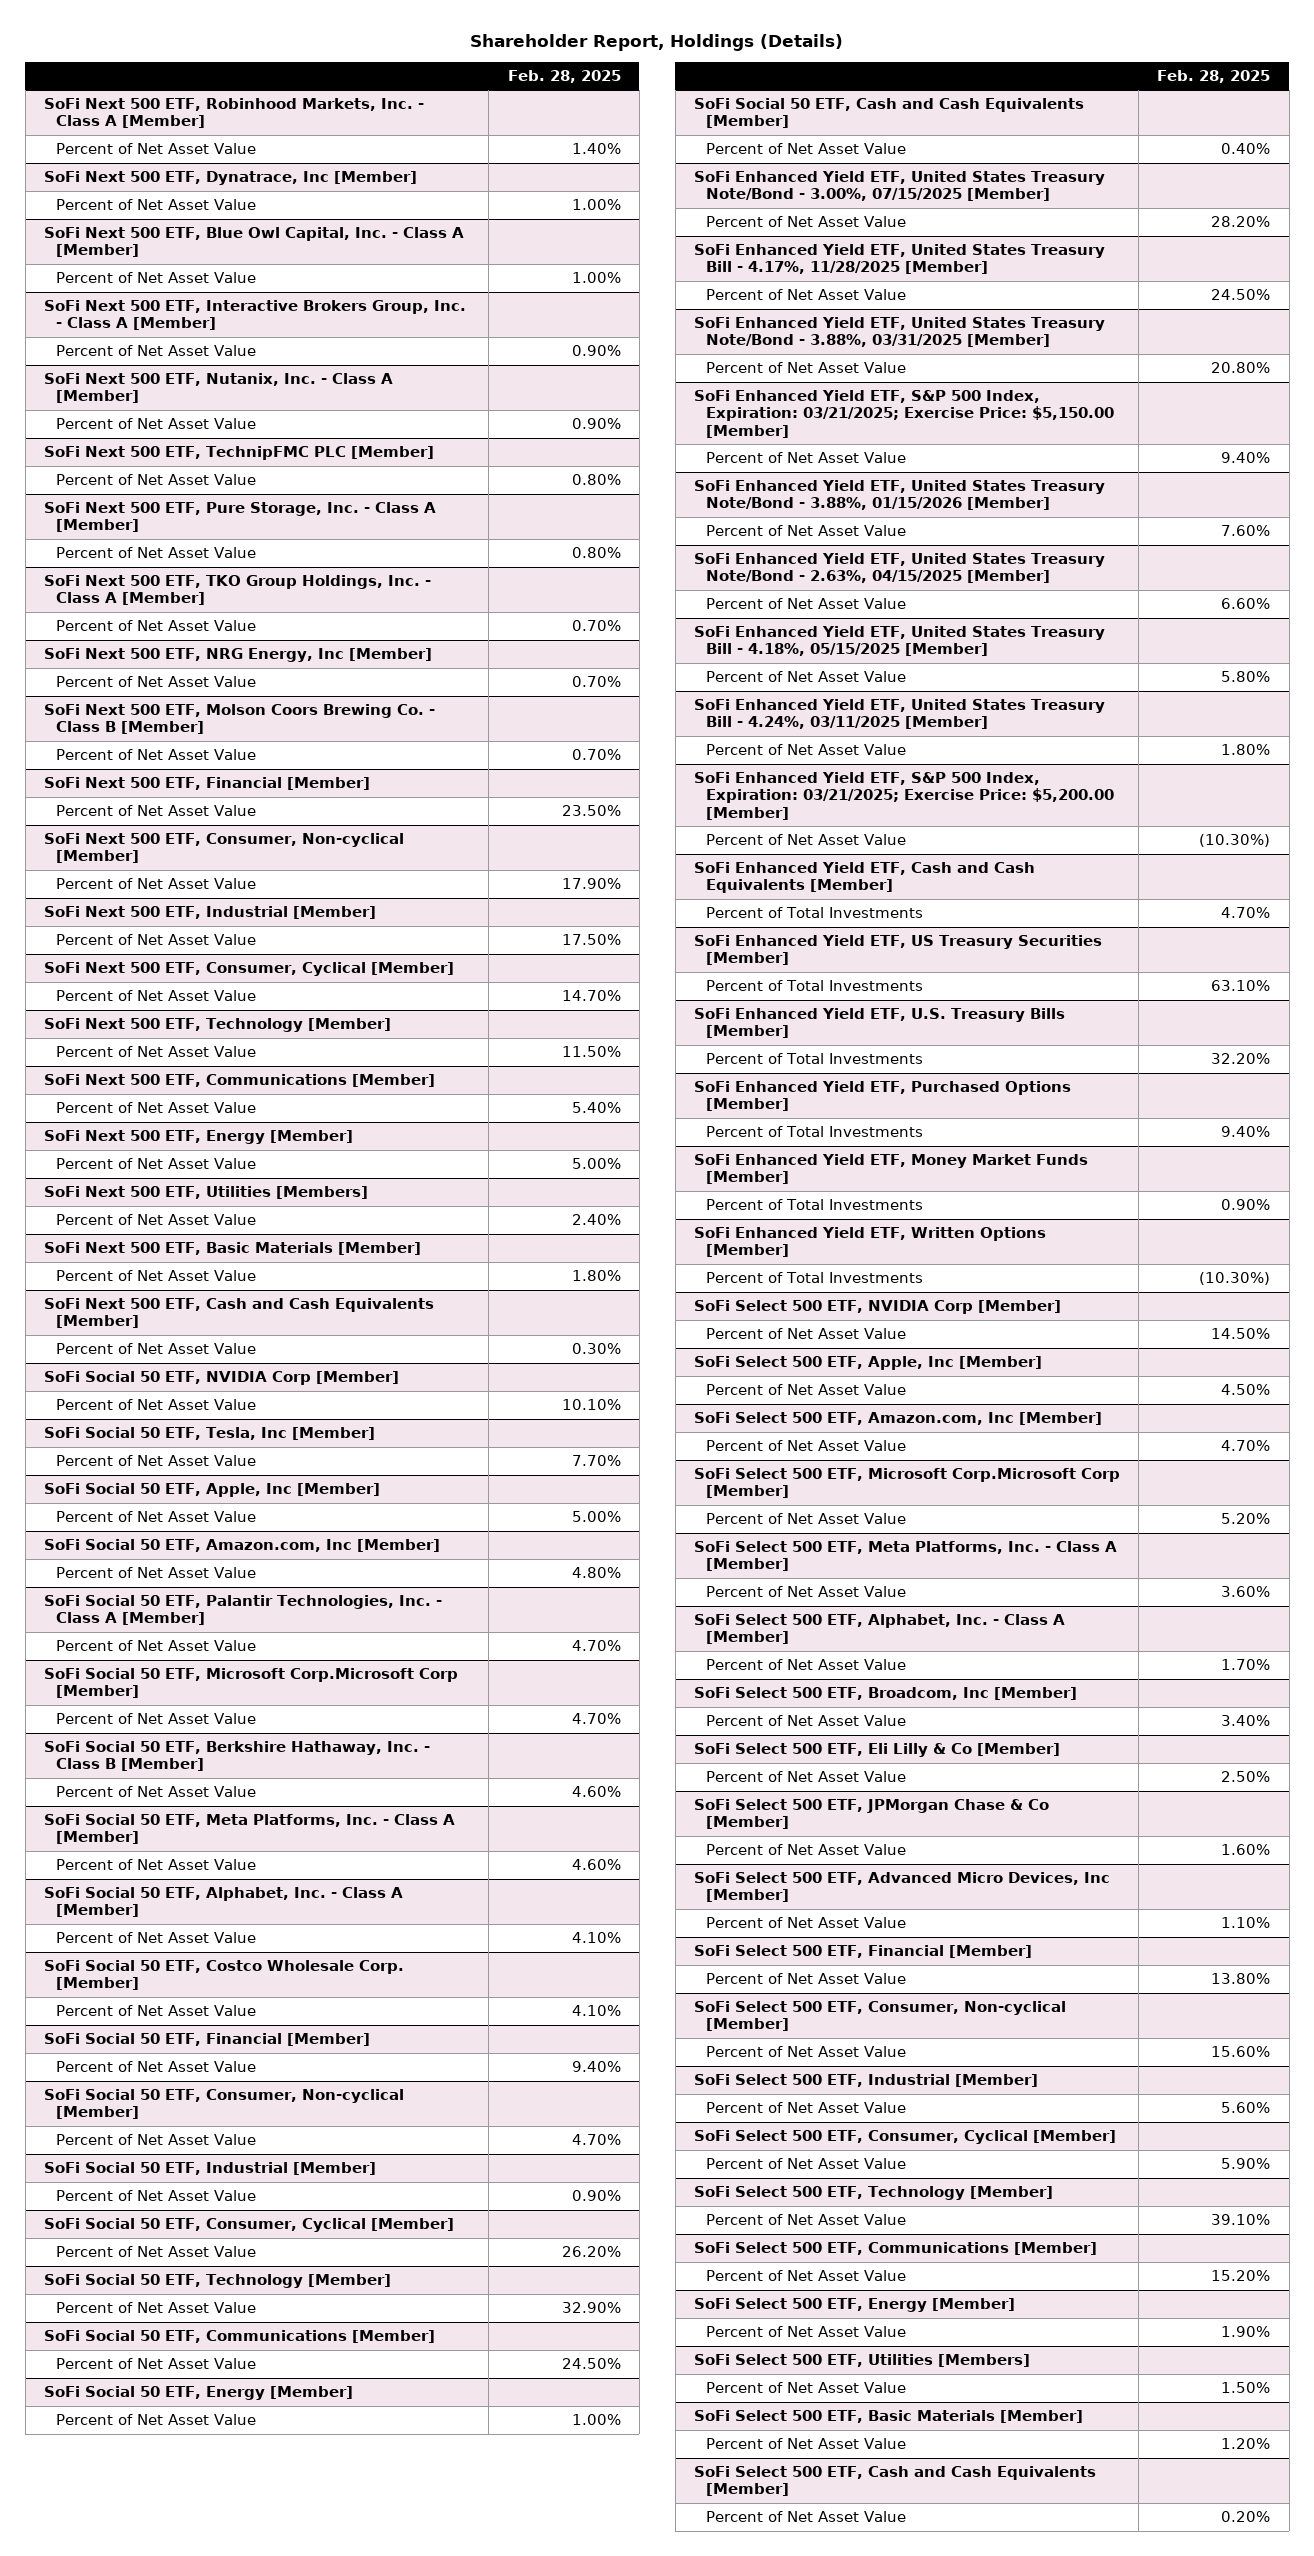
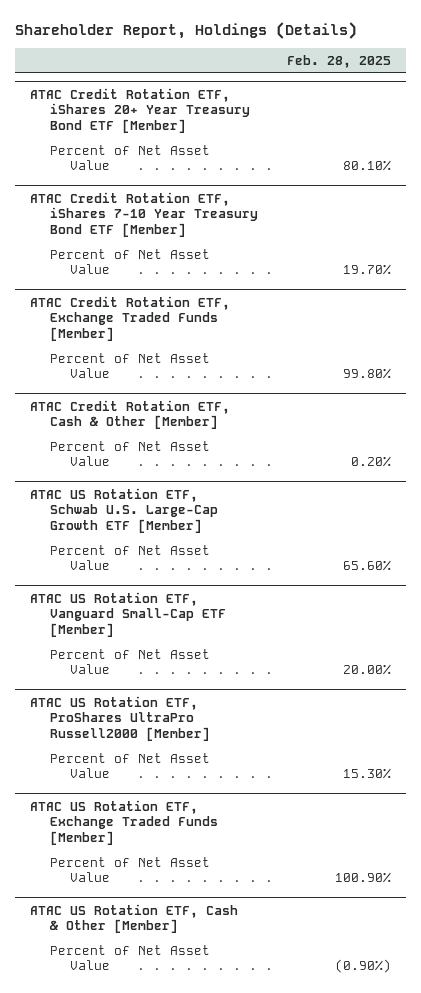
- SoFi Next 500 ETF, Robinhood Markets, Inc. - Class A [Member]
- Percent of Net Asset Value | 1.40%
- SoFi Next 500 ETF, Dynatrace, Inc [Member]
- Percent of Net Asset Value | 1.00%
- SoFi Next 500 ETF, Blue Owl Capital, Inc. - Class A [Member]
- Percent of Net Asset Value | 1.00%
- SoFi Next 500 ETF, Interactive Brokers Group, Inc. - Class A [Member]
- Percent of Net Asset Value | 0.90%
- SoFi Next 500 ETF, Nutanix, Inc. - Class A [Member]
- Percent of Net Asset Value | 0.90%
- SoFi Next 500 ETF, TechnipFMC PLC [Member]
- Percent of Net Asset Value | 0.80%
- SoFi Next 500 ETF, Pure Storage, Inc. - Class A [Member]
- Percent of Net Asset Value | 0.80%
- SoFi Next 500 ETF, TKO Group Holdings, Inc. - Class A [Member]
- Percent of Net Asset Value | 0.70%
- SoFi Next 500 ETF, NRG Energy, Inc [Member]
- Percent of Net Asset Value | 0.70%
- SoFi Next 500 ETF, Molson Coors Brewing Co. - Class B [Member]
- Percent of Net Asset Value | 0.70%
- SoFi Next 500 ETF, Financial [Member]
- Percent of Net Asset Value | 23.50%
- SoFi Next 500 ETF, Consumer, Non-cyclical [Member]
- Percent of Net Asset Value | 17.90%
- SoFi Next 500 ETF, Industrial [Member]
- Percent of Net Asset Value | 17.50%
- SoFi Next 500 ETF, Consumer, Cyclical [Member]
- Percent of Net Asset Value | 14.70%
- SoFi Next 500 ETF, Technology [Member]
- Percent of Net Asset Value | 11.50%
- SoFi Next 500 ETF, Communications [Member]
- Percent of Net Asset Value | 5.40%
- SoFi Next 500 ETF, Energy [Member]
- Percent of Net Asset Value | 5.00%
- SoFi Next 500 ETF, Utilities [Members]
- Percent of Net Asset Value | 2.40%
- SoFi Next 500 ETF, Basic Materials [Member]
- Percent of Net Asset Value | 1.80%
- SoFi Next 500 ETF, Cash and Cash Equivalents [Member]
- Percent of Net Asset Value | 0.30%
- SoFi Social 50 ETF, NVIDIA Corp [Member]
- Percent of Net Asset Value | 10.10%
- SoFi Social 50 ETF, Tesla, Inc [Member]
- Percent of Net Asset Value | 7.70%
- SoFi Social 50 ETF, Apple, Inc [Member]
- Percent of Net Asset Value | 5.00%
- SoFi Social 50 ETF, Amazon.com, Inc [Member]
- Percent of Net Asset Value | 4.80%
- SoFi Social 50 ETF, Palantir Technologies, Inc. - Class A [Member]
- Percent of Net Asset Value | 4.70%
- SoFi Social 50 ETF, Microsoft Corp.Microsoft Corp [Member]
- Percent of Net Asset Value | 4.70%
- SoFi Social 50 ETF, Berkshire Hathaway, Inc. - Class B [Member]
- Percent of Net Asset Value | 4.60%
- SoFi Social 50 ETF, Meta Platforms, Inc. - Class A [Member]
- Percent of Net Asset Value | 4.60%
- SoFi Social 50 ETF, Alphabet, Inc. - Class A [Member]
- Percent of Net Asset Value | 4.10%
- SoFi Social 50 ETF, Costco Wholesale Corp. [Member]
- Percent of Net Asset Value | 4.10%
- SoFi Social 50 ETF, Financial [Member]
- Percent of Net Asset Value | 9.40%
- SoFi Social 50 ETF, Consumer, Non-cyclical [Member]
- Percent of Net Asset Value | 4.70%
- SoFi Social 50 ETF, Industrial [Member]
- Percent of Net Asset Value | 0.90%
- SoFi Social 50 ETF, Consumer, Cyclical [Member]
- Percent of Net Asset Value | 26.20%
- SoFi Social 50 ETF, Technology [Member]
- Percent of Net Asset Value | 32.90%
- SoFi Social 50 ETF, Communications [Member]
- Percent of Net Asset Value | 24.50%
- SoFi Social 50 ETF, Energy [Member]
- Percent of Net Asset Value | 1.00%
- SoFi Social 50 ETF, Cash and Cash Equivalents [Member]
- Percent of Net Asset Value | 0.40%
- SoFi Enhanced Yield ETF, United States Treasury Note/Bond - 3.00%, 07/15/2025 [Member]
- Percent of Net Asset Value | 28.20%
- SoFi Enhanced Yield ETF, United States Treasury Bill - 4.17%, 11/28/2025 [Member]
- Percent of Net Asset Value | 24.50%
- SoFi Enhanced Yield ETF, United States Treasury Note/Bond - 3.88%, 03/31/2025 [Member]
- Percent of Net Asset Value | 20.80%
- SoFi Enhanced Yield ETF, S&P 500 Index, Expiration: 03/21/2025; Exercise Price: $5,150.00 [Member]
- Percent of Net Asset Value | 9.40%
- SoFi Enhanced Yield ETF, United States Treasury Note/Bond - 3.88%, 01/15/2026 [Member]
- Percent of Net Asset Value | 7.60%
- SoFi Enhanced Yield ETF, United States Treasury Note/Bond - 2.63%, 04/15/2025 [Member]
- Percent of Net Asset Value | 6.60%
- SoFi Enhanced Yield ETF, United States Treasury Bill - 4.18%, 05/15/2025 [Member]
- Percent of Net Asset Value | 5.80%
- SoFi Enhanced Yield ETF, United States Treasury Bill - 4.24%, 03/11/2025 [Member]
- Percent of Net Asset Value | 1.80%
- SoFi Enhanced Yield ETF, S&P 500 Index, Expiration: 03/21/2025; Exercise Price: $5,200.00 [Member]
- Percent of Net Asset Value | (10.30%)
- SoFi Enhanced Yield ETF, Cash and Cash Equivalents [Member]
- Percent of Total Investments | 4.70%
- SoFi Enhanced Yield ETF, US Treasury Securities [Member]
- Percent of Total Investments | 63.10%
- SoFi Enhanced Yield ETF, U.S. Treasury Bills [Member]
- Percent of Total Investments | 32.20%
- SoFi Enhanced Yield ETF, Purchased Options [Member]
- Percent of Total Investments | 9.40%
- SoFi Enhanced Yield ETF, Money Market Funds [Member]
- Percent of Total Investments | 0.90%
- SoFi Enhanced Yield ETF, Written Options [Member]
- Percent of Total Investments | (10.30%)
- SoFi Select 500 ETF, NVIDIA Corp [Member]
- Percent of Net Asset Value | 14.50%
- SoFi Select 500 ETF, Apple, Inc [Member]
- Percent of Net Asset Value | 4.50%
- SoFi Select 500 ETF, Amazon.com, Inc [Member]
- Percent of Net Asset Value | 4.70%
- SoFi Select 500 ETF, Microsoft Corp.Microsoft Corp [Member]
- Percent of Net Asset Value | 5.20%
- SoFi Select 500 ETF, Meta Platforms, Inc. - Class A [Member]
- Percent of Net Asset Value | 3.60%
- SoFi Select 500 ETF, Alphabet, Inc. - Class A [Member]
- Percent of Net Asset Value | 1.70%
- SoFi Select 500 ETF, Broadcom, Inc [Member]
- Percent of Net Asset Value | 3.40%
- SoFi Select 500 ETF, Eli Lilly & Co [Member]
- Percent of Net Asset Value | 2.50%
- SoFi Select 500 ETF, JPMorgan Chase & Co [Member]
- Percent of Net Asset Value | 1.60%
- SoFi Select 500 ETF, Advanced Micro Devices, Inc [Member]
- Percent of Net Asset Value | 1.10%
- SoFi Select 500 ETF, Financial [Member]
- Percent of Net Asset Value | 13.80%
- SoFi Select 500 ETF, Consumer, Non-cyclical [Member]
- Percent of Net Asset Value | 15.60%
- SoFi Select 500 ETF, Industrial [Member]
- Percent of Net Asset Value | 5.60%
- SoFi Select 500 ETF, Consumer, Cyclical [Member]
- Percent of Net Asset Value | 5.90%
- SoFi Select 500 ETF, Technology [Member]
- Percent of Net Asset Value | 39.10%
- SoFi Select 500 ETF, Communications [Member]
- Percent of Net Asset Value | 15.20%
- SoFi Select 500 ETF, Energy [Member]
- Percent of Net Asset Value | 1.90%
- SoFi Select 500 ETF, Utilities [Members]
- Percent of Net Asset Value | 1.50%
- SoFi Select 500 ETF, Basic Materials [Member]
- Percent of Net Asset Value | 1.20%
- SoFi Select 500 ETF, Cash and Cash Equivalents [Member]
+ ATAC Credit Rotation ETF, iShares 20+ Year Treasury Bond ETF [Member]
+ Percent of Net Asset Value | 80.10%
+ ATAC Credit Rotation ETF, iShares 7-10 Year Treasury Bond ETF [Member]
+ Percent of Net Asset Value | 19.70%
+ ATAC Credit Rotation ETF, Exchange Traded Funds [Member]
+ Percent of Net Asset Value | 99.80%
+ ATAC Credit Rotation ETF, Cash & Other [Member]
+ ATAC US Rotation ETF, Schwab U.S. Large-Cap Growth ETF [Member]
+ Percent of Net Asset Value | 65.60%
+ ATAC US Rotation ETF, Vanguard Small-Cap ETF [Member]
+ Percent of Net Asset Value | 20.00%
+ ATAC US Rotation ETF, ProShares UltraPro Russell2000 [Member]
+ Percent of Net Asset Value | 15.30%
+ ATAC US Rotation ETF, Exchange Traded Funds [Member]
+ Percent of Net Asset Value | 100.90%
+ ATAC US Rotation ETF, Cash & Other [Member]
+ Percent of Net Asset Value | (0.90%)

